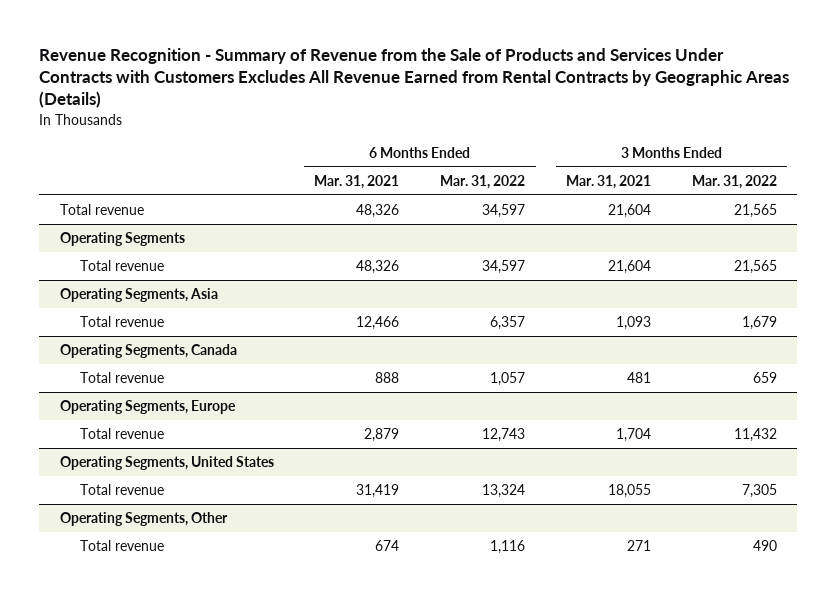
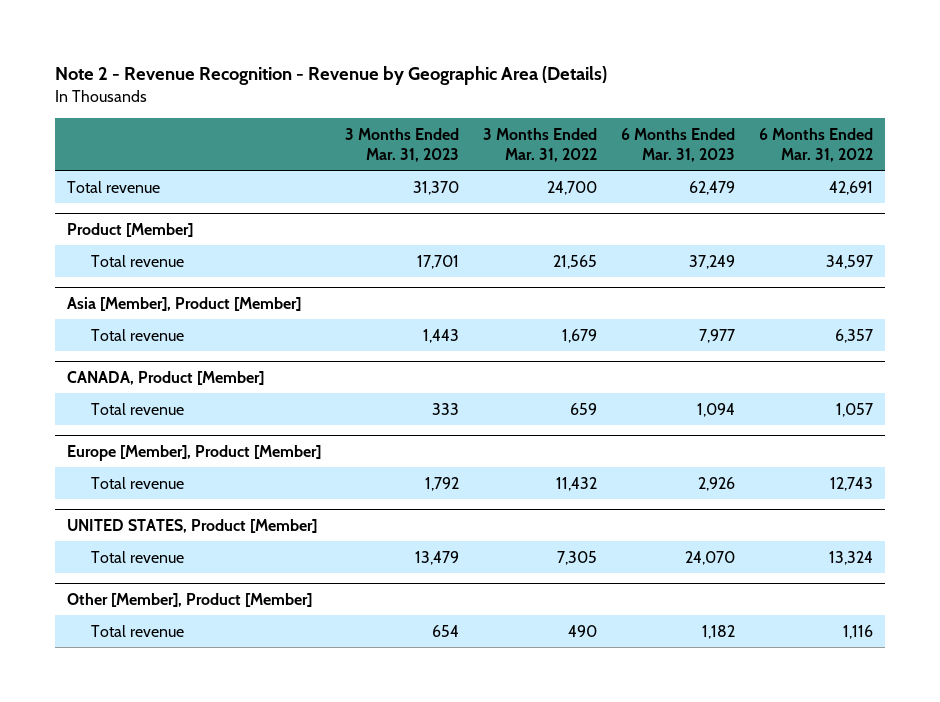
- Revenue Recognition - Summary of Revenue from the Sale of Products and Services Under Contracts with Customers Excludes All Revenue Earned from Rental Contracts by Geographic Areas (Details)
+ Note 2 - Revenue Recognition - Revenue by Geographic Area (Details)
- | 6 Months Ended Mar. 31, 2021 | 6 Months Ended Mar. 31, 2022 | 3 Months Ended Mar. 31, 2021 | 3 Months Ended Mar. 31, 2022
+ | 3 Months Ended Mar. 31, 2023 | 3 Months Ended Mar. 31, 2022 | 6 Months Ended Mar. 31, 2023 | 6 Months Ended Mar. 31, 2022
- Total revenue | 48,326 | 34,597 | 21,604 | 21,565
- Operating Segments
+ Total revenue | 31,370 | 24,700 | 62,479 | 42,691
+ Product [Member]
- Operating Segments, Asia
+ Asia [Member], Product [Member]
- Operating Segments, Canada
+ CANADA, Product [Member]
- Operating Segments, Europe
+ Europe [Member], Product [Member]
- Operating Segments, United States
+ UNITED STATES, Product [Member]
- Operating Segments, Other
+ Other [Member], Product [Member]

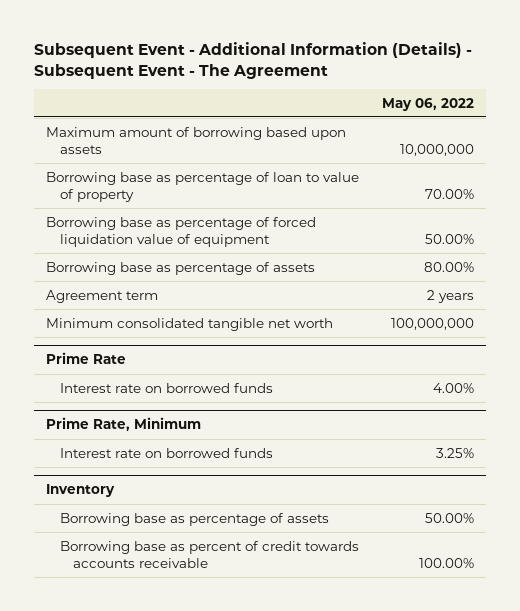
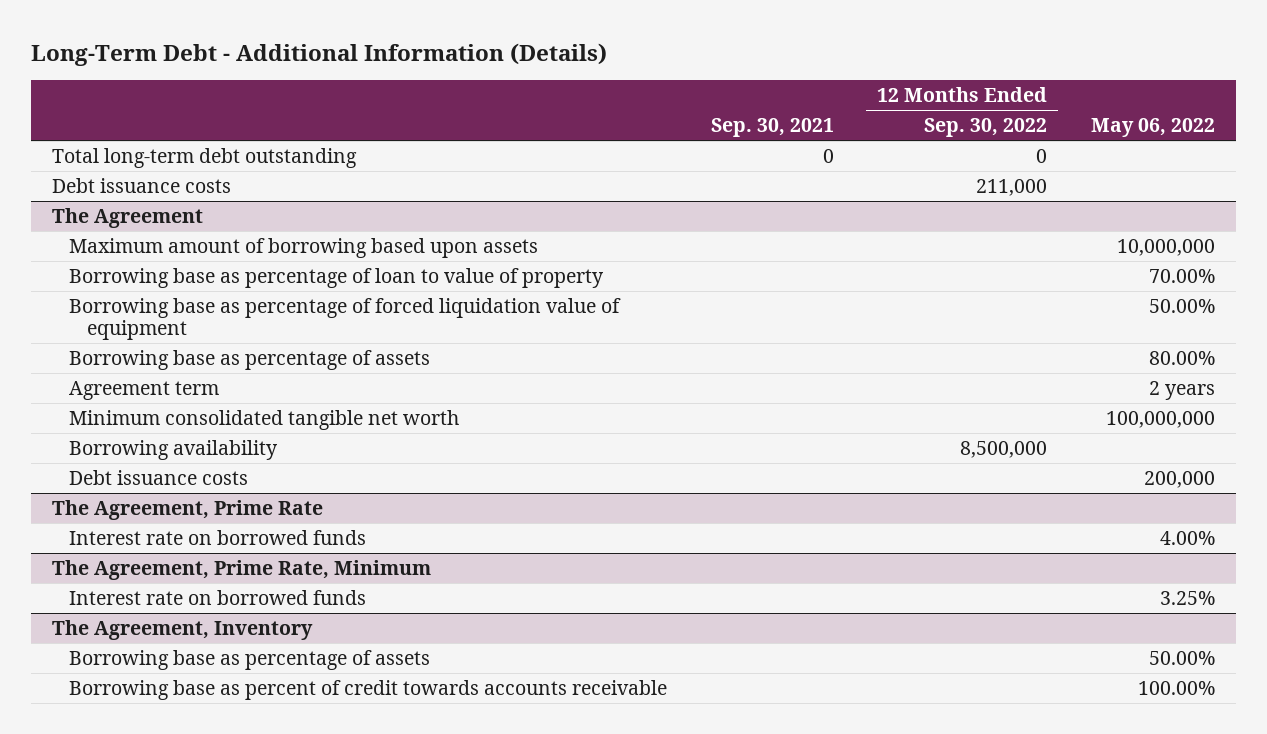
- Subsequent Event - Additional Information (Details) - Subsequent Event - The Agreement
+ Long-Term Debt - Additional Information (Details)
- | May 06, 2022
+ | Sep. 30, 2021 | 12 Months Ended Sep. 30, 2022 | May 06, 2022
+ Total long-term debt outstanding | 0 | 0 |
+ Debt issuance costs | | 211,000 |
+ The Agreement
- Prime Rate
+ Borrowing availability | | 8,500,000 |
+ Debt issuance costs | | | 200,000
+ The Agreement, Prime Rate
- Prime Rate, Minimum
+ The Agreement, Prime Rate, Minimum
- Inventory
+ The Agreement, Inventory

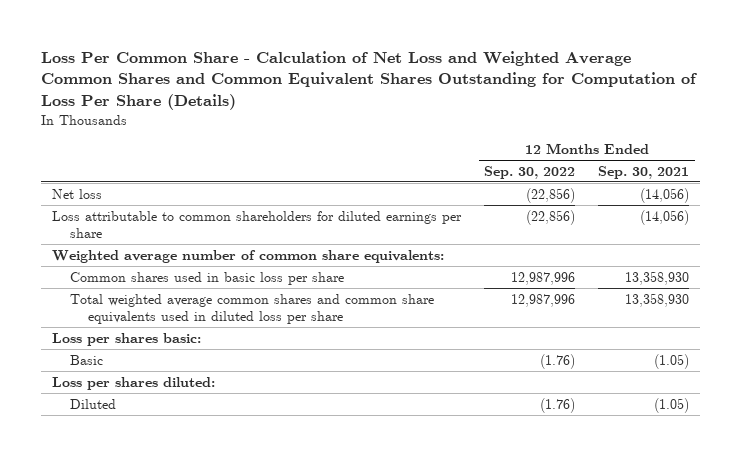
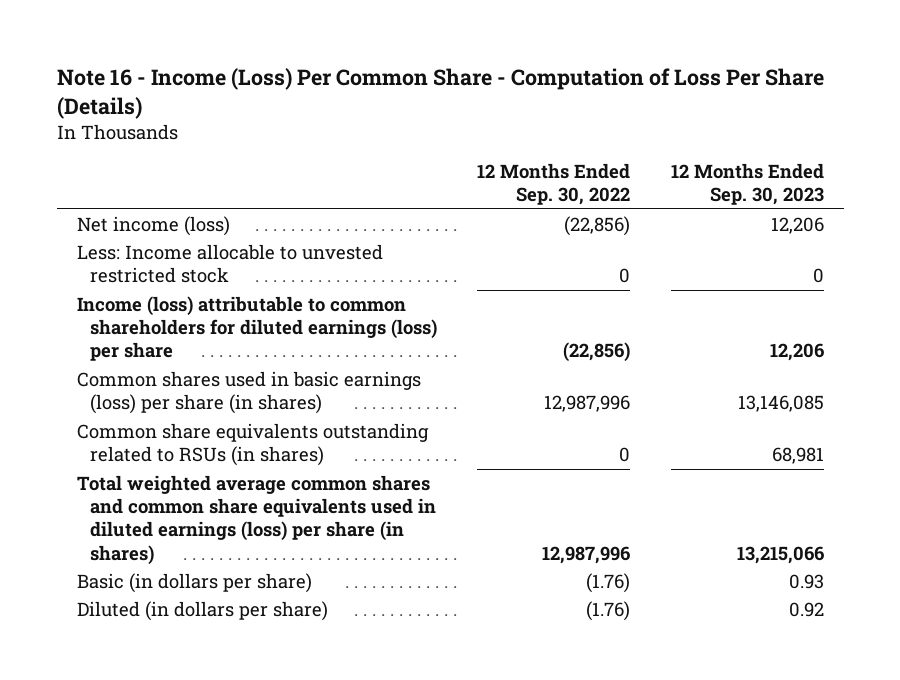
- Loss Per Common Share - Calculation of Net Loss and Weighted Average Common Shares and Common Equivalent Shares Outstanding for Computation of Loss Per Share (Details)
+ Note 16 - Income (Loss) Per Common Share - Computation of Loss Per Share (Details)
- | 12 Months Ended Sep. 30, 2022 | 12 Months Ended Sep. 30, 2021
+ | 12 Months Ended Sep. 30, 2022 | 12 Months Ended Sep. 30, 2023
- Net loss | (22,856) | (14,056)
- Loss attributable to common shareholders for diluted earnings per share | (22,856) | (14,056)
- Weighted average number of common share equivalents:
- Common shares used in basic loss per share | 12,987,996 | 13,358,930
- Total weighted average common shares and common share equivalents used in diluted loss per share | 12,987,996 | 13,358,930
- Loss per shares basic:
- Basic | (1.76) | (1.05)
- Loss per shares diluted:
- Diluted | (1.76) | (1.05)
+ Net income (loss) | (22,856) | 12,206
+ Less: Income allocable to unvested restricted stock | 0 | 0
+ Income (loss) attributable to common shareholders for diluted earnings (loss) per share | (22,856) | 12,206
+ Common shares used in basic earnings (loss) per share (in shares) | 12,987,996 | 13,146,085
+ Common share equivalents outstanding related to RSUs (in shares) | 0 | 68,981
+ Total weighted average common shares and common share equivalents used in diluted earnings (loss) per share (in shares) | 12,987,996 | 13,215,066
+ Basic (in dollars per share) | (1.76) | 0.93
+ Diluted (in dollars per share) | (1.76) | 0.92

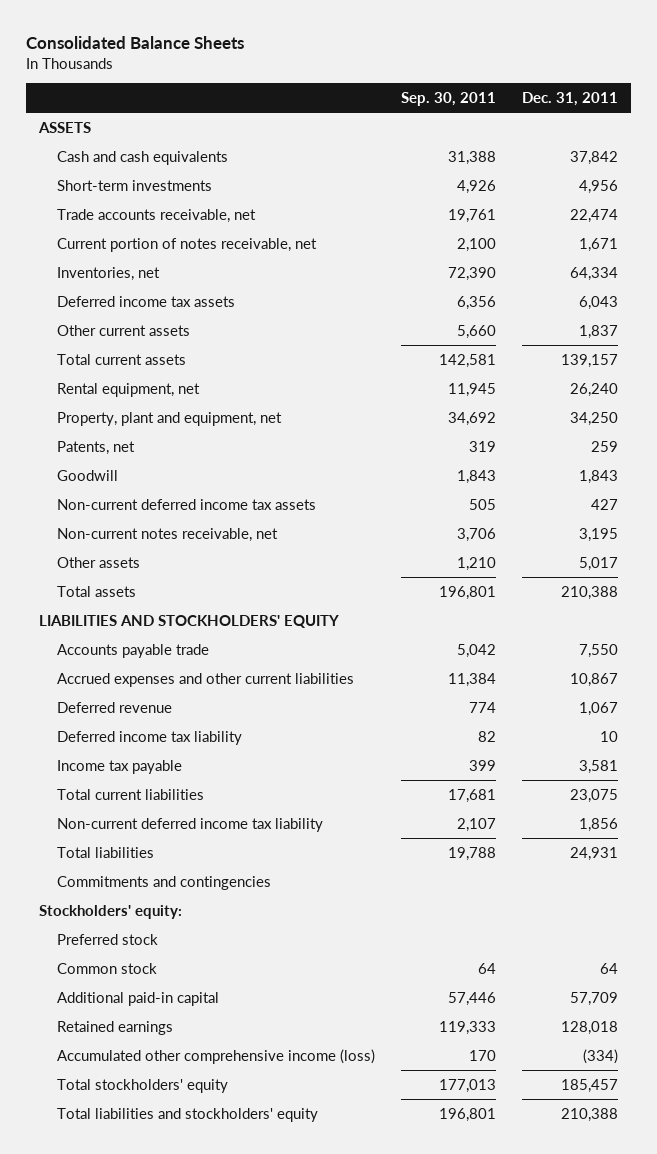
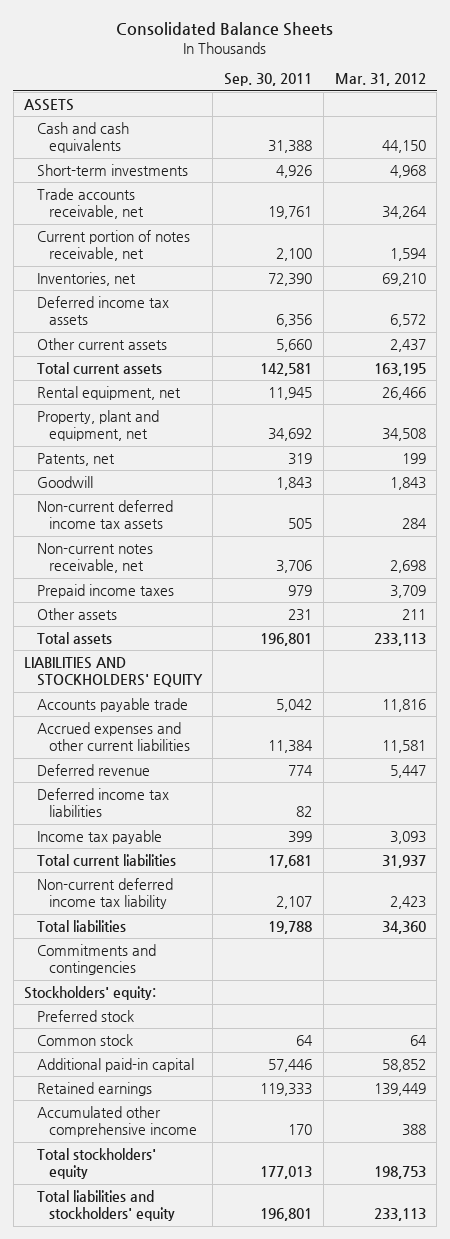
- | Sep. 30, 2011 | Dec. 31, 2011
+ | Sep. 30, 2011 | Mar. 31, 2012
- Other assets | 1,210 | 5,017
+ Prepaid income taxes | 979 | 3,709
+ Other assets | 231 | 211
- Deferred income tax liability | 82 | 10
+ Deferred income tax liabilities | 82 |
- Accumulated other comprehensive income (loss) | 170 | (334)
+ Accumulated other comprehensive income | 170 | 388

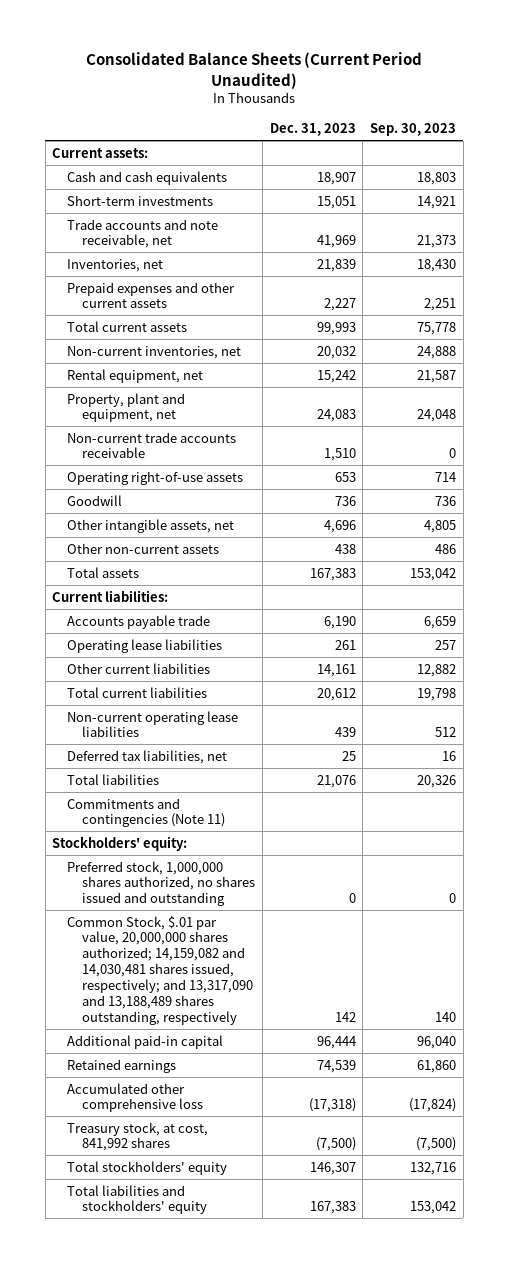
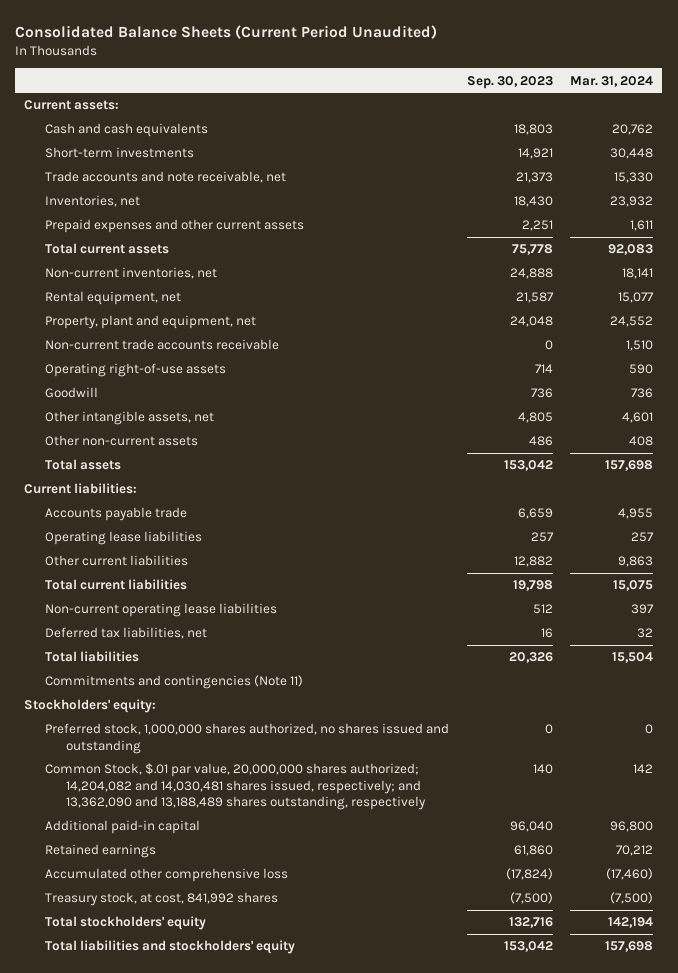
- | Dec. 31, 2023 | Sep. 30, 2023
+ | Sep. 30, 2023 | Mar. 31, 2024
- Common Stock, $.01 par value, 20,000,000 shares authorized; 14,159,082 and 14,030,481 shares issued, respectively; and 13,317,090 and 13,188,489 shares outstanding, respectively | 142 | 140
+ Common Stock, $.01 par value, 20,000,000 shares authorized; 14,204,082 and 14,030,481 shares issued, respectively; and 13,362,090 and 13,188,489 shares outstanding, respectively | 140 | 142

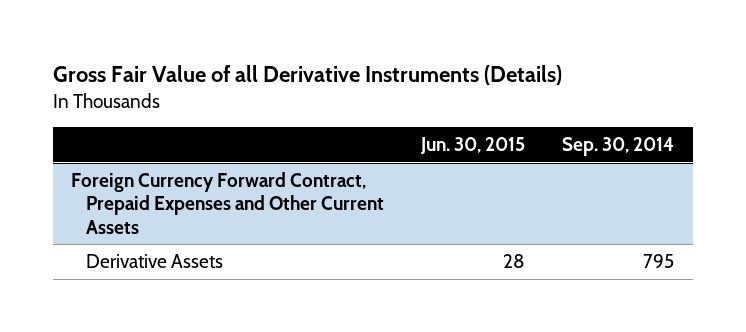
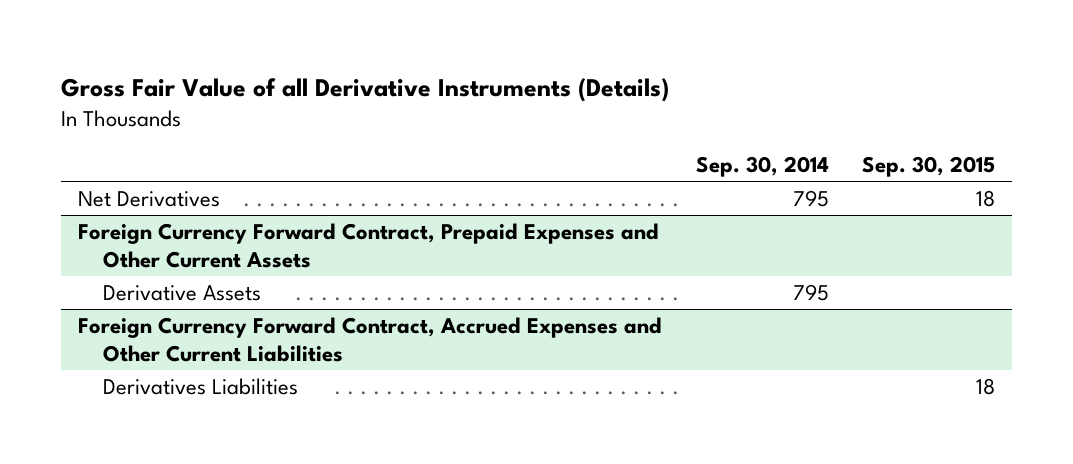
- | Jun. 30, 2015 | Sep. 30, 2014
+ | Sep. 30, 2014 | Sep. 30, 2015
+ Net Derivatives | 795 | 18
+ Foreign Currency Forward Contract, Accrued Expenses and Other Current Liabilities
+ Derivatives Liabilities | | 18

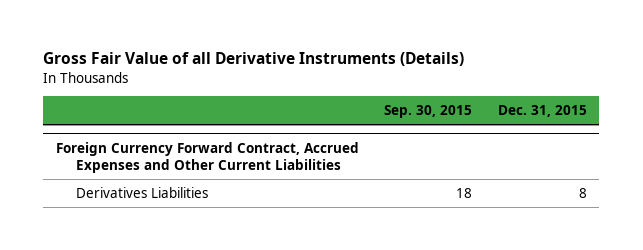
- | Sep. 30, 2014 | Sep. 30, 2015
+ | Sep. 30, 2015 | Dec. 31, 2015
- Net Derivatives | 795 | 18
- Foreign Currency Forward Contract, Prepaid Expenses and Other Current Assets
- Derivative Assets | 795 |

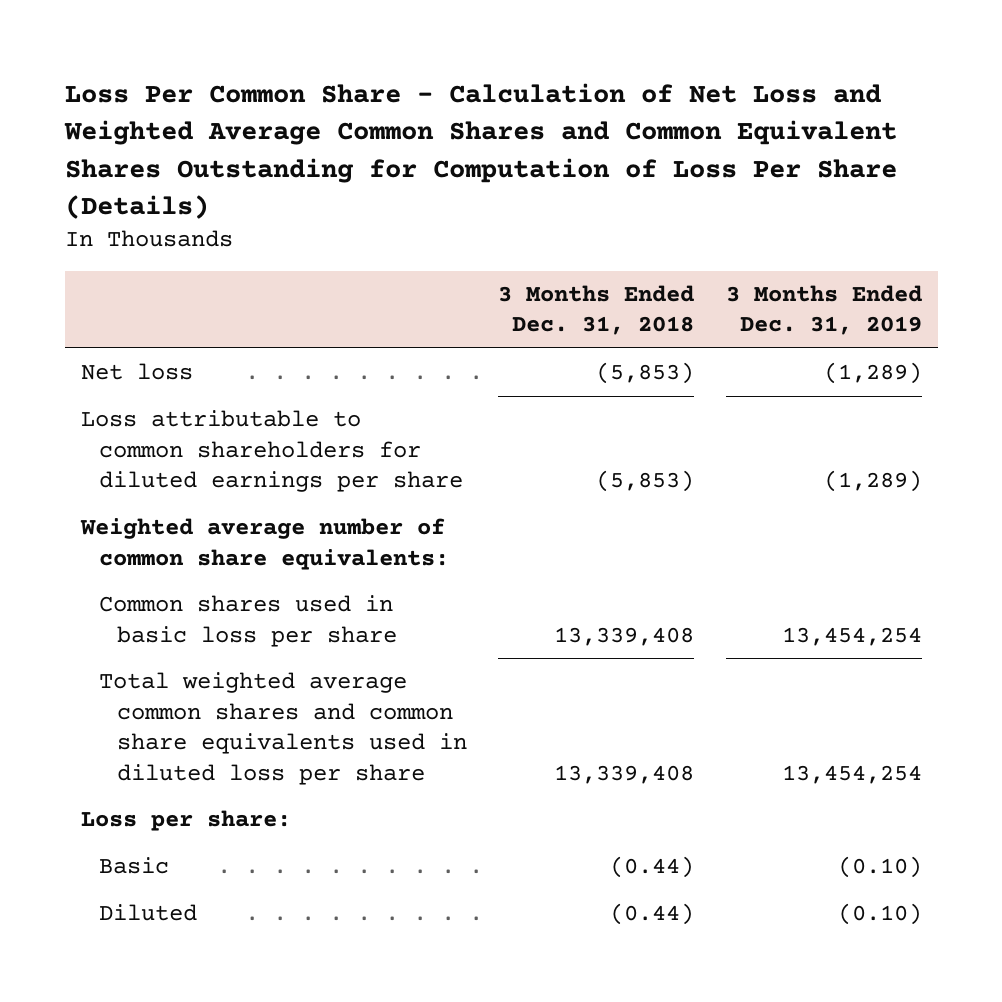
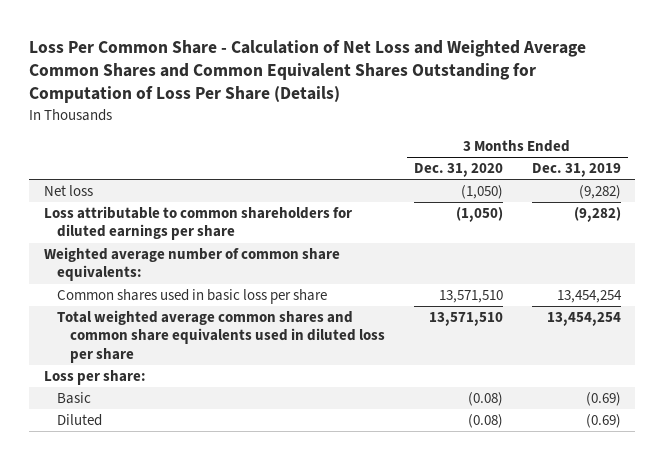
- | 3 Months Ended Dec. 31, 2018 | 3 Months Ended Dec. 31, 2019
+ | 3 Months Ended Dec. 31, 2020 | 3 Months Ended Dec. 31, 2019
- Net loss | (5,853) | (1,289)
- Loss attributable to common shareholders for diluted earnings per share | (5,853) | (1,289)
+ Net loss | (1,050) | (9,282)
+ Loss attributable to common shareholders for diluted earnings per share | (1,050) | (9,282)
- Basic | (0.44) | (0.10)
- Diluted | (0.44) | (0.10)
+ Basic | (0.08) | (0.69)
+ Diluted | (0.08) | (0.69)

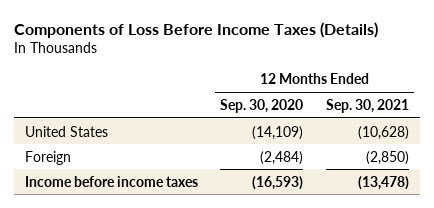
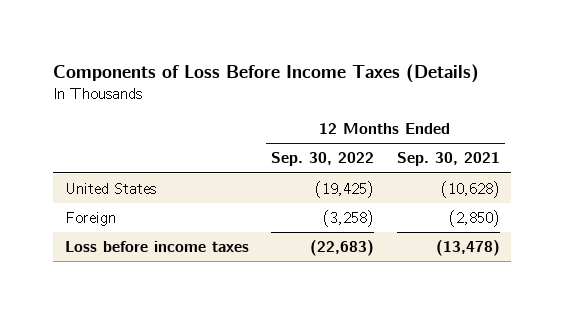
- | 12 Months Ended Sep. 30, 2020 | 12 Months Ended Sep. 30, 2021
+ | 12 Months Ended Sep. 30, 2022 | 12 Months Ended Sep. 30, 2021
- Income before income taxes | (16,593) | (13,478)
+ Loss before income taxes | (22,683) | (13,478)

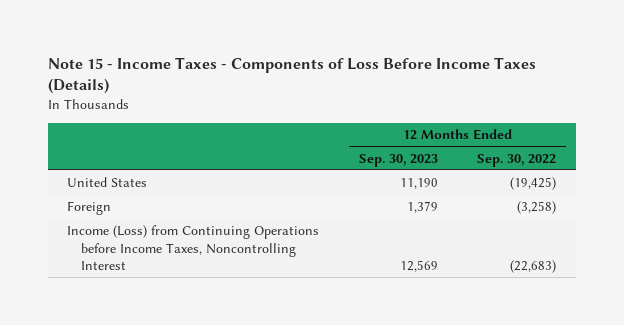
- Components of Loss Before Income Taxes (Details)
+ Note 15 - Income Taxes - Components of Loss Before Income Taxes (Details)
- | 12 Months Ended Sep. 30, 2022 | 12 Months Ended Sep. 30, 2021
+ | 12 Months Ended Sep. 30, 2023 | 12 Months Ended Sep. 30, 2022
- Loss before income taxes | (22,683) | (13,478)
+ Income (Loss) from Continuing Operations before Income Taxes, Noncontrolling Interest | 12,569 | (22,683)

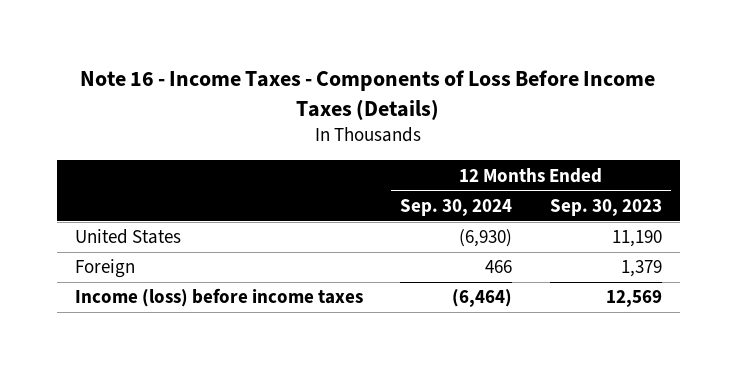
- Note 15 - Income Taxes - Components of Loss Before Income Taxes (Details)
+ Note 16 - Income Taxes - Components of Loss Before Income Taxes (Details)
- | 12 Months Ended Sep. 30, 2023 | 12 Months Ended Sep. 30, 2022
+ | 12 Months Ended Sep. 30, 2024 | 12 Months Ended Sep. 30, 2023
- Income (Loss) from Continuing Operations before Income Taxes, Noncontrolling Interest | 12,569 | (22,683)
+ Income (loss) before income taxes | (6,464) | 12,569

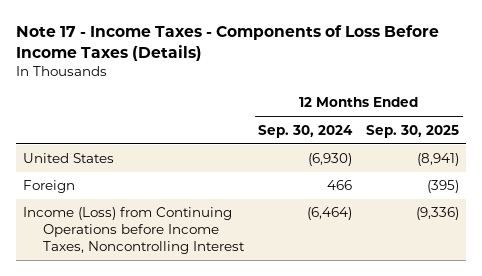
- Note 16 - Income Taxes - Components of Loss Before Income Taxes (Details)
+ Note 17 - Income Taxes - Components of Loss Before Income Taxes (Details)
- | 12 Months Ended Sep. 30, 2024 | 12 Months Ended Sep. 30, 2023
+ | 12 Months Ended Sep. 30, 2024 | 12 Months Ended Sep. 30, 2025
- Income (loss) before income taxes | (6,464) | 12,569
+ Income (Loss) from Continuing Operations before Income Taxes, Noncontrolling Interest | (6,464) | (9,336)

